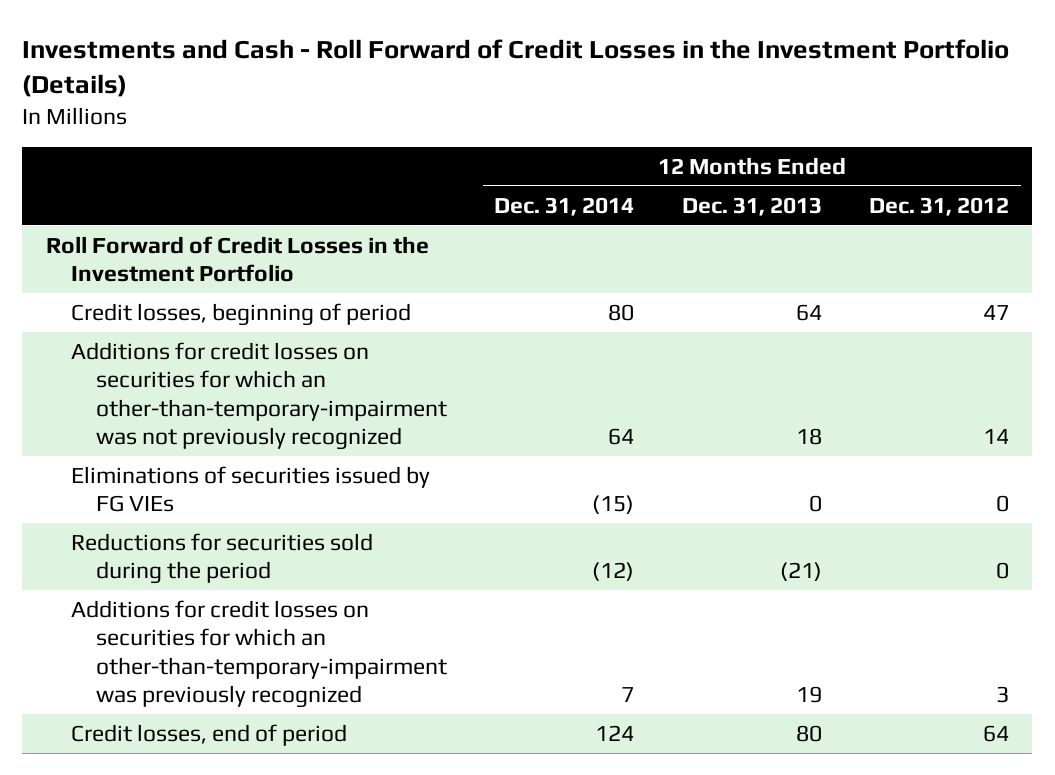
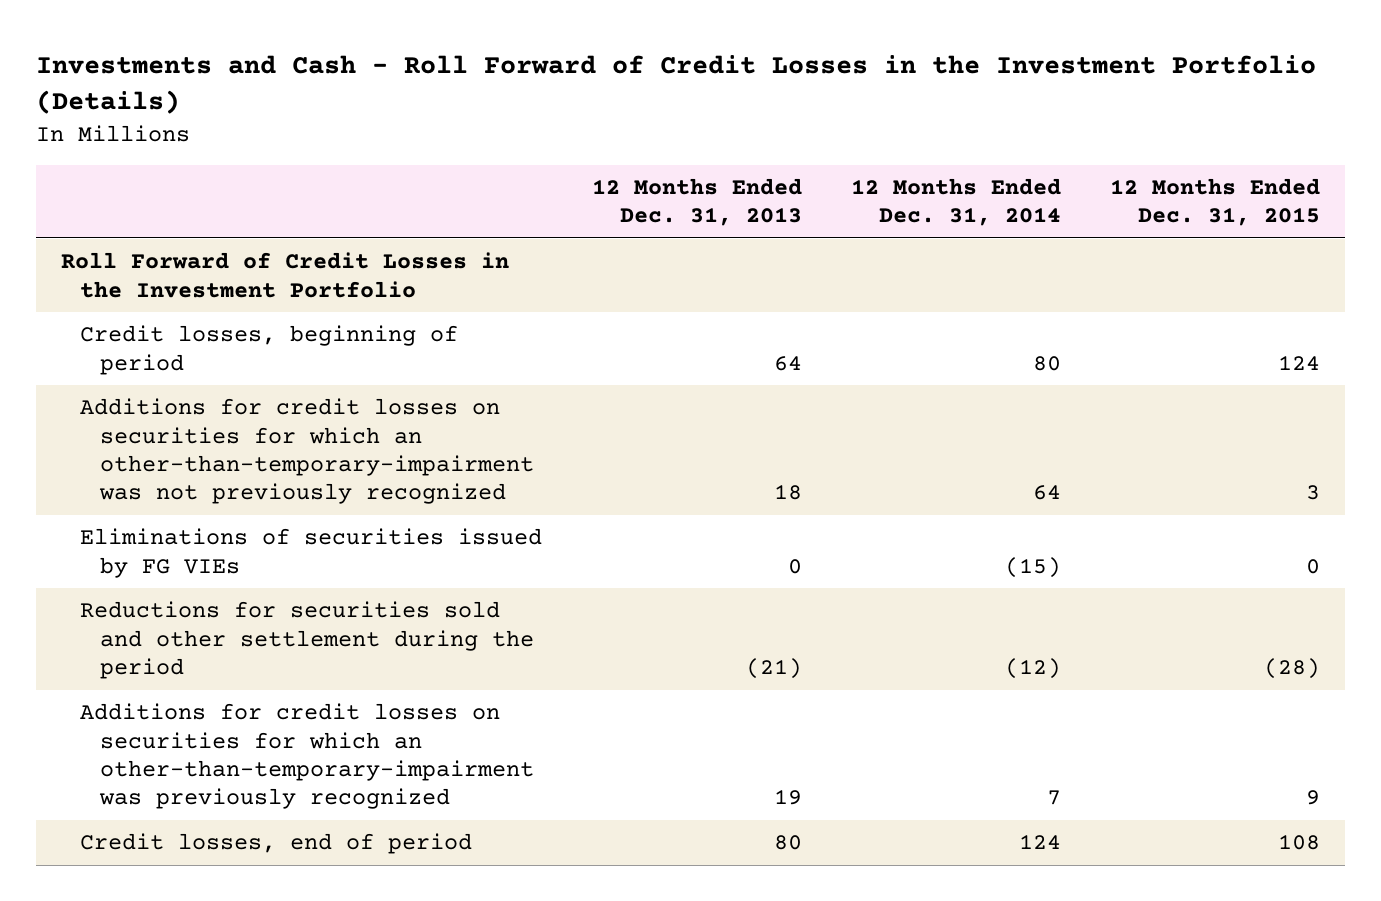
- | 12 Months Ended Dec. 31, 2014 | 12 Months Ended Dec. 31, 2013 | 12 Months Ended Dec. 31, 2012
+ | 12 Months Ended Dec. 31, 2013 | 12 Months Ended Dec. 31, 2014 | 12 Months Ended Dec. 31, 2015
- Reductions for securities sold during the period | (12) | (21) | 0
+ Reductions for securities sold and other settlement during the period | (21) | (12) | (28)

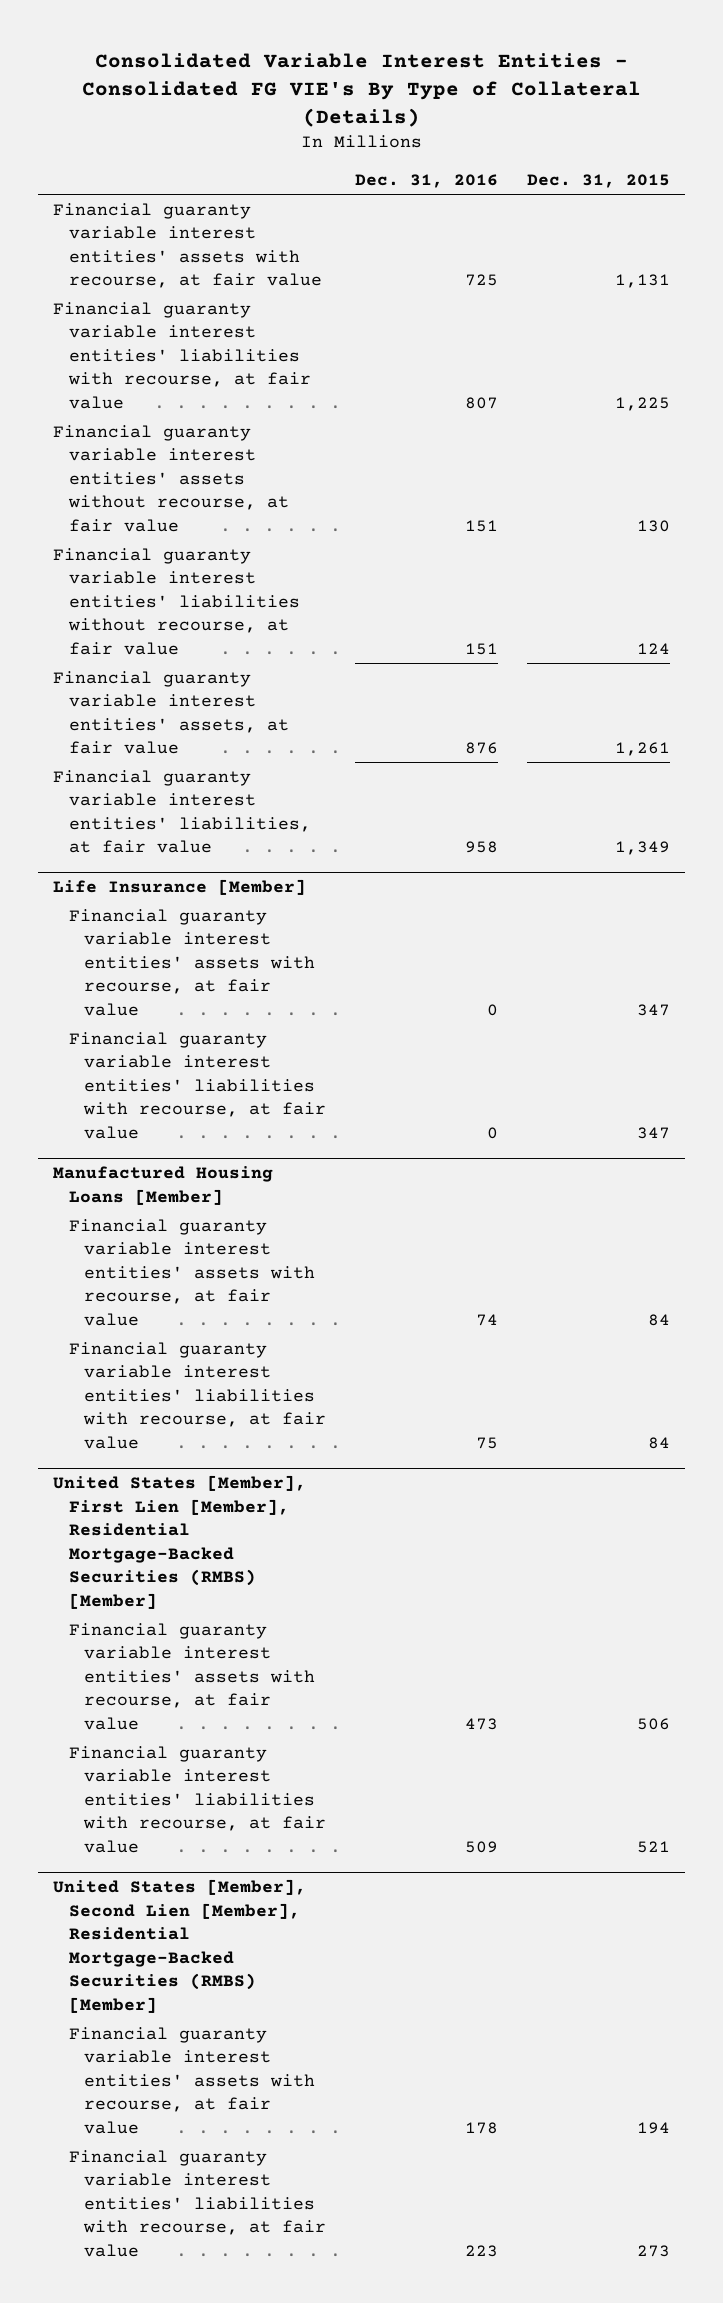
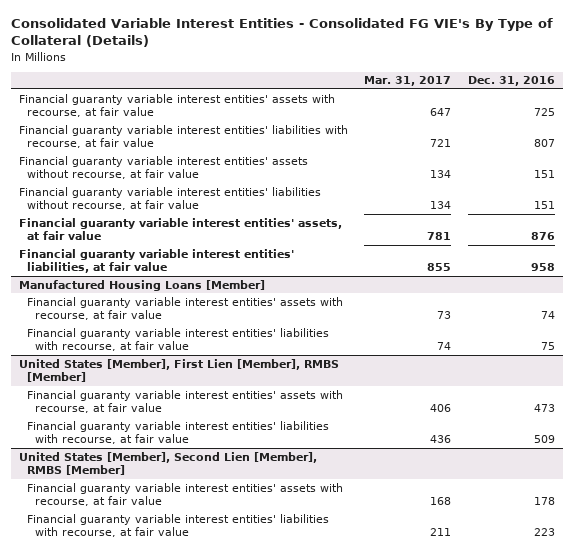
- | Dec. 31, 2016 | Dec. 31, 2015
+ | Mar. 31, 2017 | Dec. 31, 2016
- Life Insurance [Member]
- Financial guaranty variable interest entities' assets with recourse, at fair value | 0 | 347
- Financial guaranty variable interest entities' liabilities with recourse, at fair value | 0 | 347
- United States [Member], First Lien [Member], Residential Mortgage-Backed Securities (RMBS) [Member]
+ United States [Member], First Lien [Member], RMBS [Member]
- United States [Member], Second Lien [Member], Residential Mortgage-Backed Securities (RMBS) [Member]
+ United States [Member], Second Lien [Member], RMBS [Member]

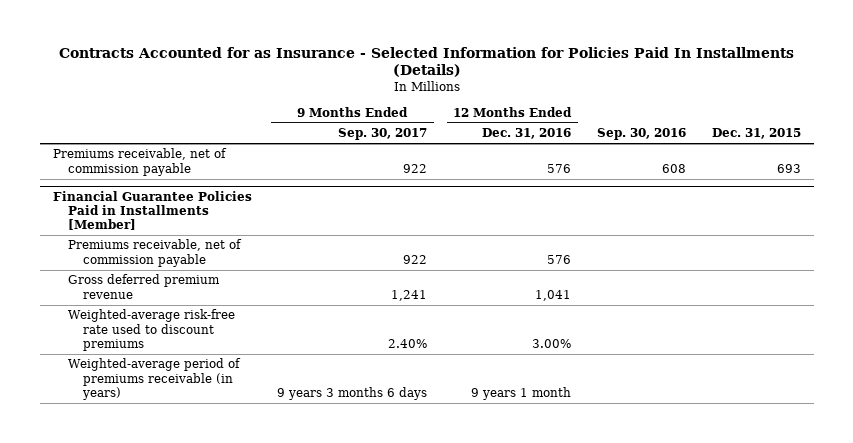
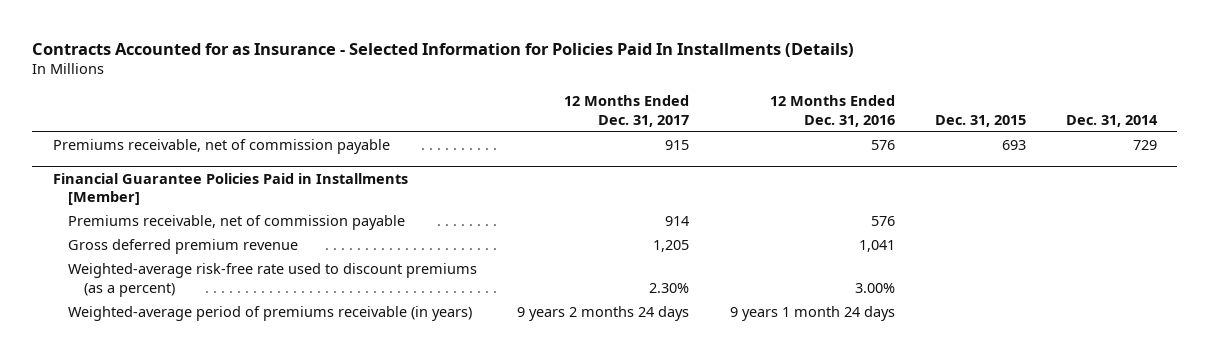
- | 9 Months Ended Sep. 30, 2017 | 12 Months Ended Dec. 31, 2016 | Sep. 30, 2016 | Dec. 31, 2015
+ | 12 Months Ended Dec. 31, 2017 | 12 Months Ended Dec. 31, 2016 | Dec. 31, 2015 | Dec. 31, 2014
@ Financial Guarantee Policies Paid in Installments [Member]
- Weighted-average risk-free rate used to discount premiums | 2.40% | 3.00% | |
- Weighted-average period of premiums receivable (in years) | 9 years 3 months 6 days | 9 years 1 month | |
+ Weighted-average risk-free rate used to discount premiums (as a percent) | 2.30% | 3.00% | |
+ Weighted-average period of premiums receivable (in years) | 9 years 2 months 24 days | 9 years 1 month 24 days | |

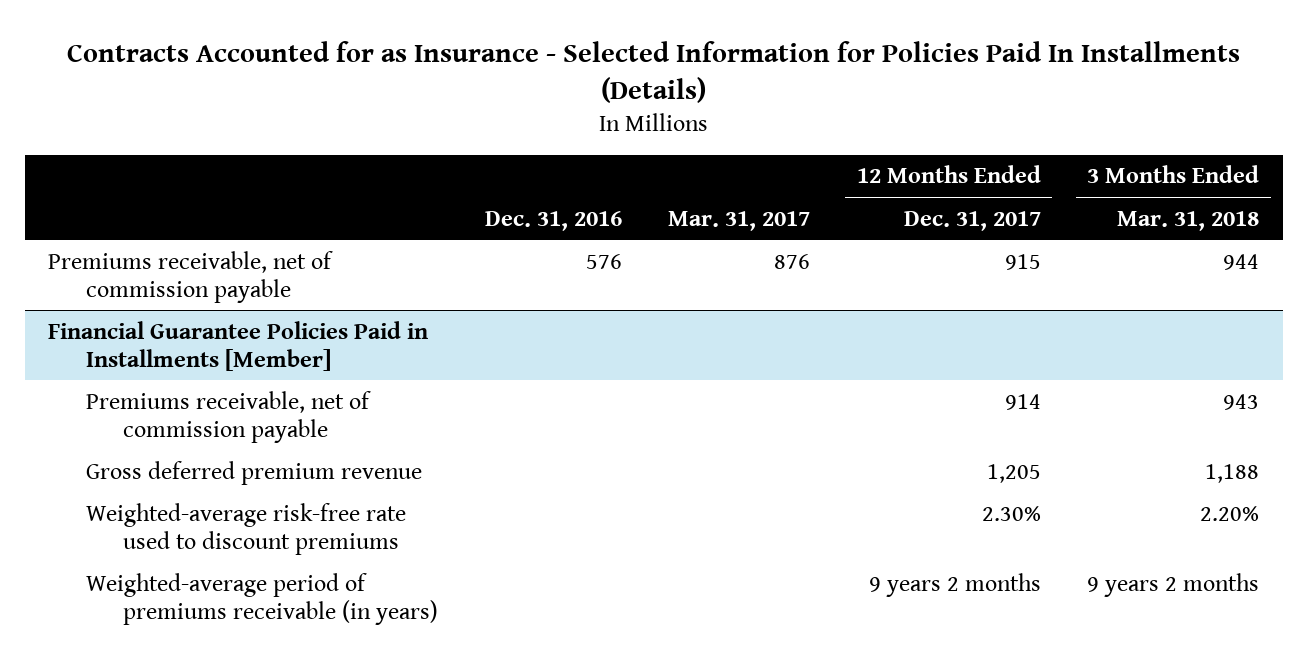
- | 12 Months Ended Dec. 31, 2017 | 12 Months Ended Dec. 31, 2016 | Dec. 31, 2015 | Dec. 31, 2014
+ | Dec. 31, 2016 | Mar. 31, 2017 | 12 Months Ended Dec. 31, 2017 | 3 Months Ended Mar. 31, 2018
@ Financial Guarantee Policies Paid in Installments [Member]
- Weighted-average risk-free rate used to discount premiums (as a percent) | 2.30% | 3.00% | |
- Weighted-average period of premiums receivable (in years) | 9 years 2 months 24 days | 9 years 1 month 24 days | |
+ Weighted-average risk-free rate used to discount premiums | | | 2.30% | 2.20%
+ Weighted-average period of premiums receivable (in years) | | | 9 years 2 months | 9 years 2 months

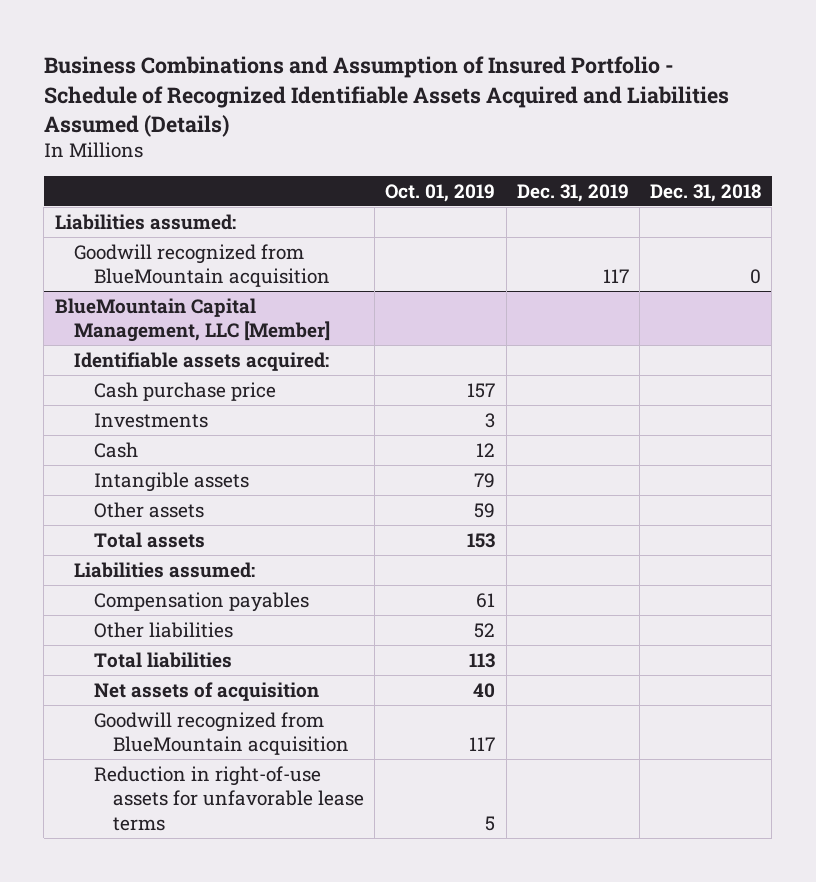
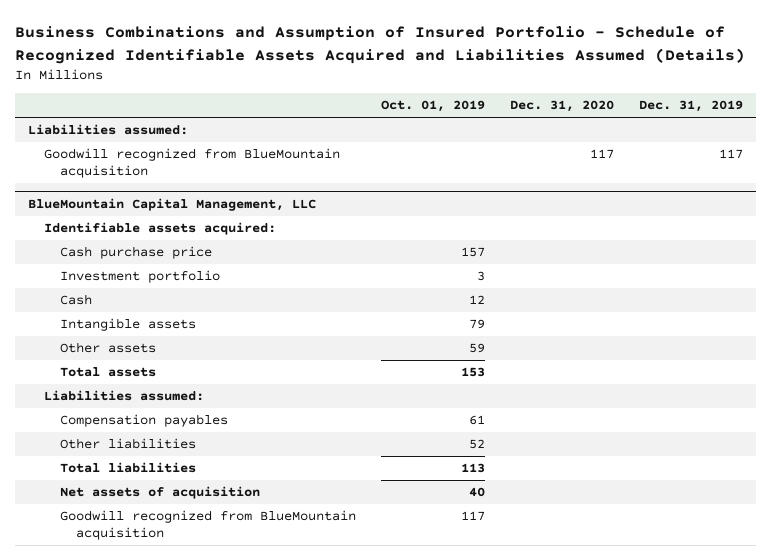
- | Oct. 01, 2019 | Dec. 31, 2019 | Dec. 31, 2018
+ | Oct. 01, 2019 | Dec. 31, 2020 | Dec. 31, 2019
- BlueMountain Capital Management, LLC [Member]
+ BlueMountain Capital Management, LLC
- Investments | 3 | |
+ Investment portfolio | 3 | |
- Reduction in right-of-use assets for unfavorable lease terms | 5 | |

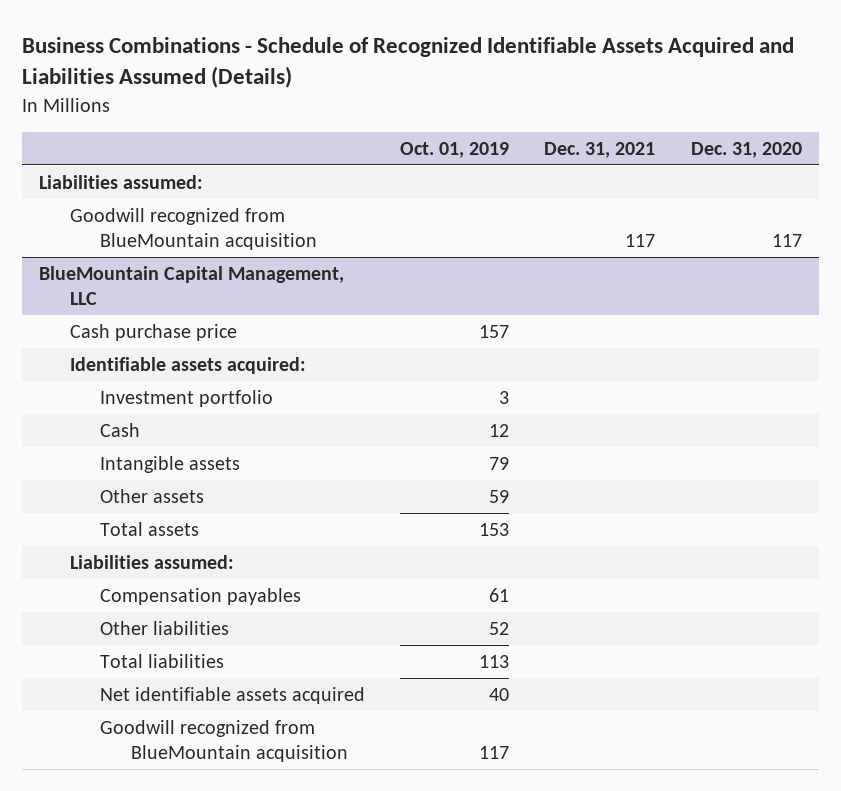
- Business Combinations and Assumption of Insured Portfolio - Schedule of Recognized Identifiable Assets Acquired and Liabilities Assumed (Details)
+ Business Combinations - Schedule of Recognized Identifiable Assets Acquired and Liabilities Assumed (Details)
- | Oct. 01, 2019 | Dec. 31, 2020 | Dec. 31, 2019
+ | Oct. 01, 2019 | Dec. 31, 2021 | Dec. 31, 2020
@ BlueMountain Capital Management, LLC
moved down: Identifiable assets acquired:
- Net assets of acquisition | 40 | |
+ Net identifiable assets acquired | 40 | |

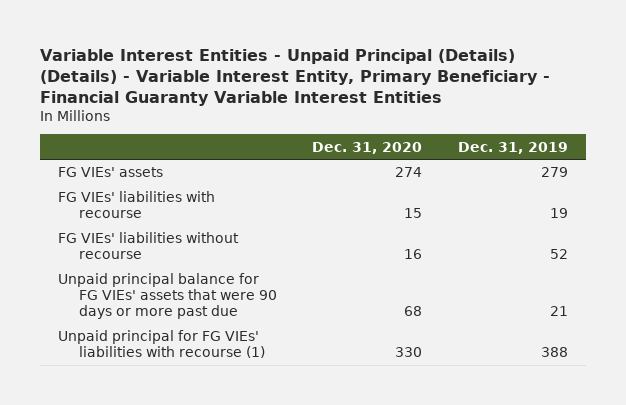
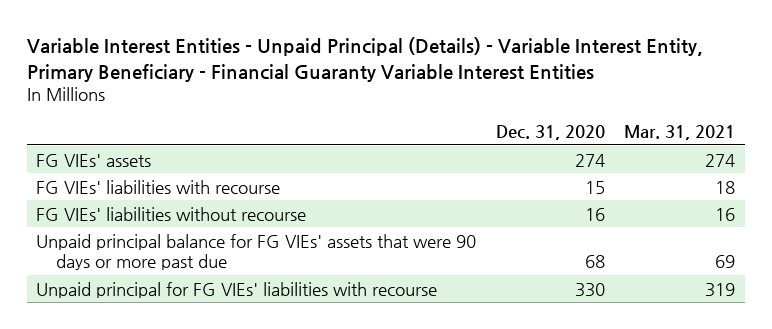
- Variable Interest Entities - Unpaid Principal (Details) (Details) - Variable Interest Entity, Primary Beneficiary - Financial Guaranty Variable Interest Entities
+ Variable Interest Entities - Unpaid Principal (Details) - Variable Interest Entity, Primary Beneficiary - Financial Guaranty Variable Interest Entities
- | Dec. 31, 2020 | Dec. 31, 2019
+ | Dec. 31, 2020 | Mar. 31, 2021
- Unpaid principal for FG VIEs' liabilities with recourse (1) | 330 | 388
+ Unpaid principal for FG VIEs' liabilities with recourse | 330 | 319

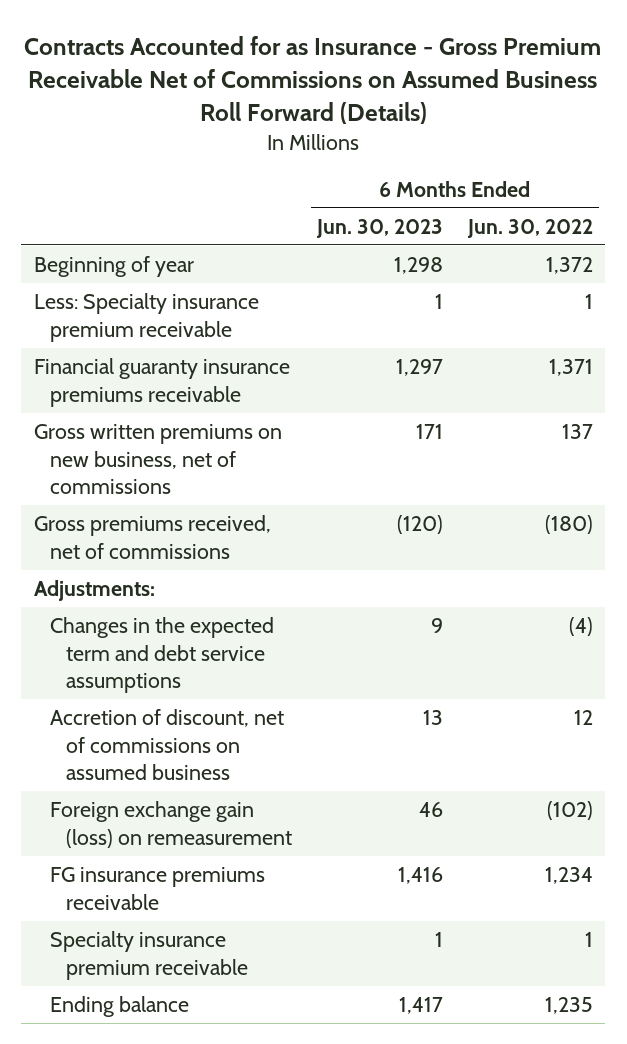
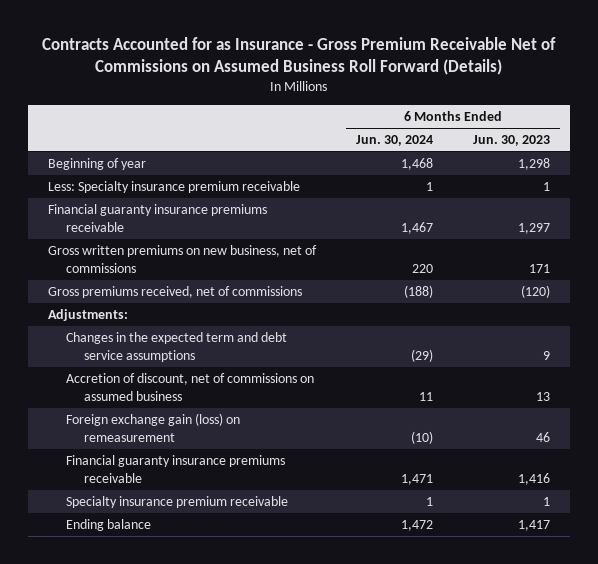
- | 6 Months Ended Jun. 30, 2023 | 6 Months Ended Jun. 30, 2022
+ | 6 Months Ended Jun. 30, 2024 | 6 Months Ended Jun. 30, 2023
- FG insurance premiums receivable | 1,416 | 1,234
+ Financial guaranty insurance premiums receivable | 1,471 | 1,416

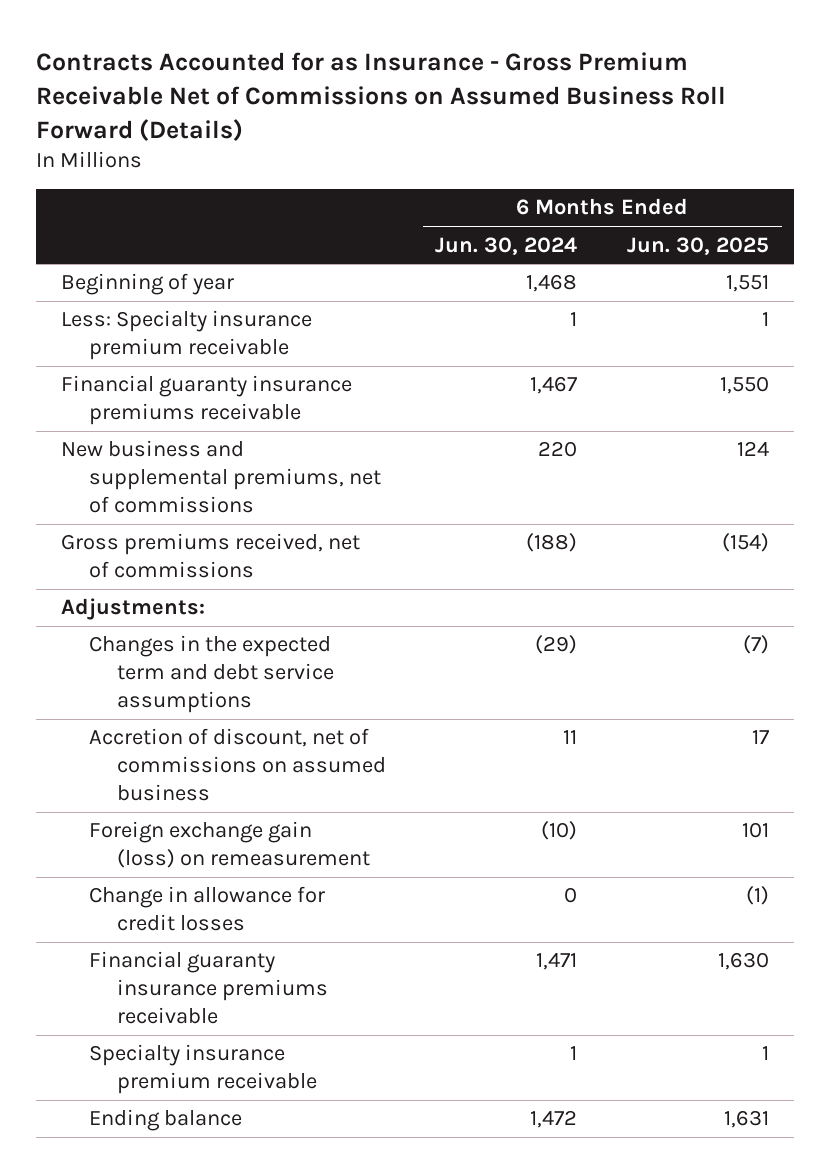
- | 6 Months Ended Jun. 30, 2024 | 6 Months Ended Jun. 30, 2023
+ | 6 Months Ended Jun. 30, 2024 | 6 Months Ended Jun. 30, 2025
- Gross written premiums on new business, net of commissions | 220 | 171
+ New business and supplemental premiums, net of commissions | 220 | 124
+ Change in allowance for credit losses | 0 | (1)

